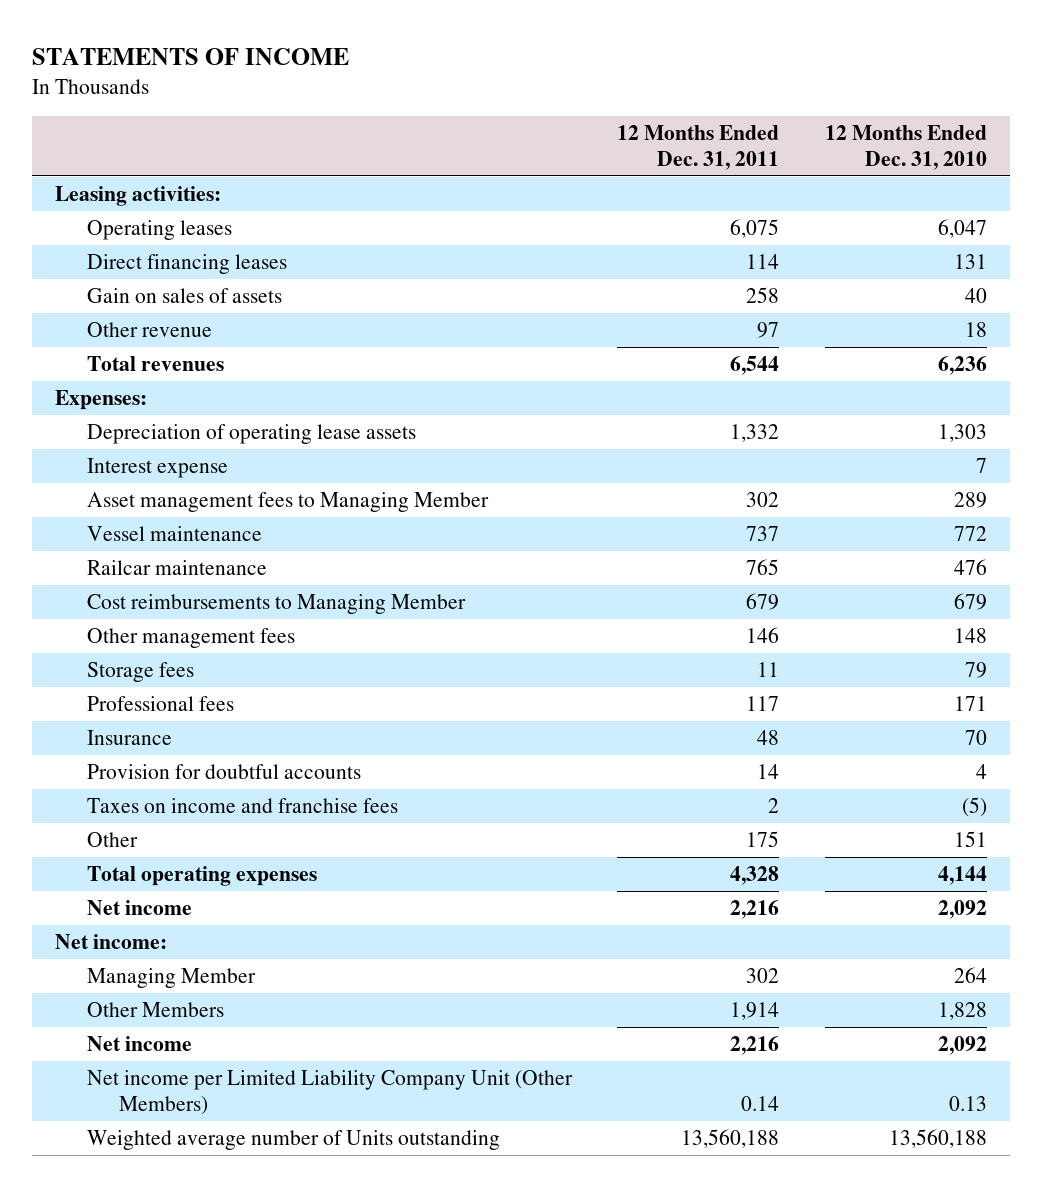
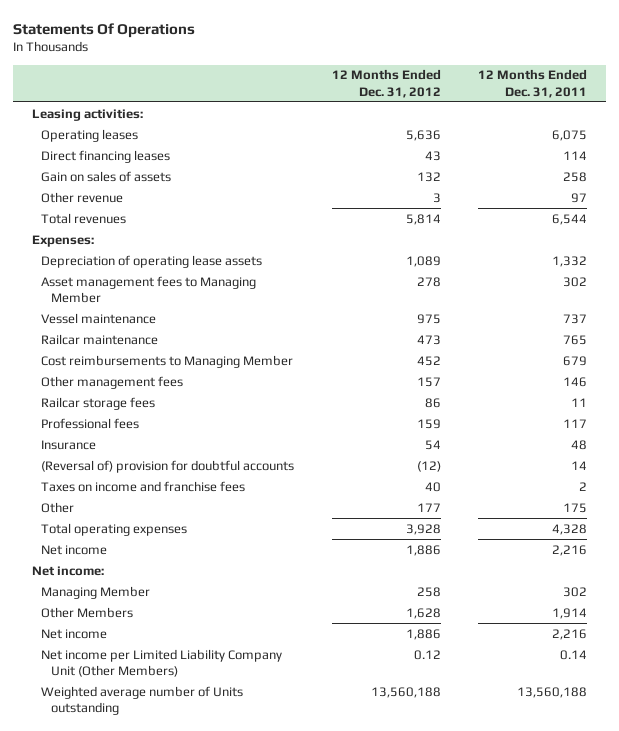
- STATEMENTS OF INCOME
+ Statements Of Operations
- | 12 Months Ended Dec. 31, 2011 | 12 Months Ended Dec. 31, 2010
+ | 12 Months Ended Dec. 31, 2012 | 12 Months Ended Dec. 31, 2011
- Interest expense | | 7
- Storage fees | 11 | 79
+ Railcar storage fees | 86 | 11
- Provision for doubtful accounts | 14 | 4
+ (Reversal of) provision for doubtful accounts | (12) | 14

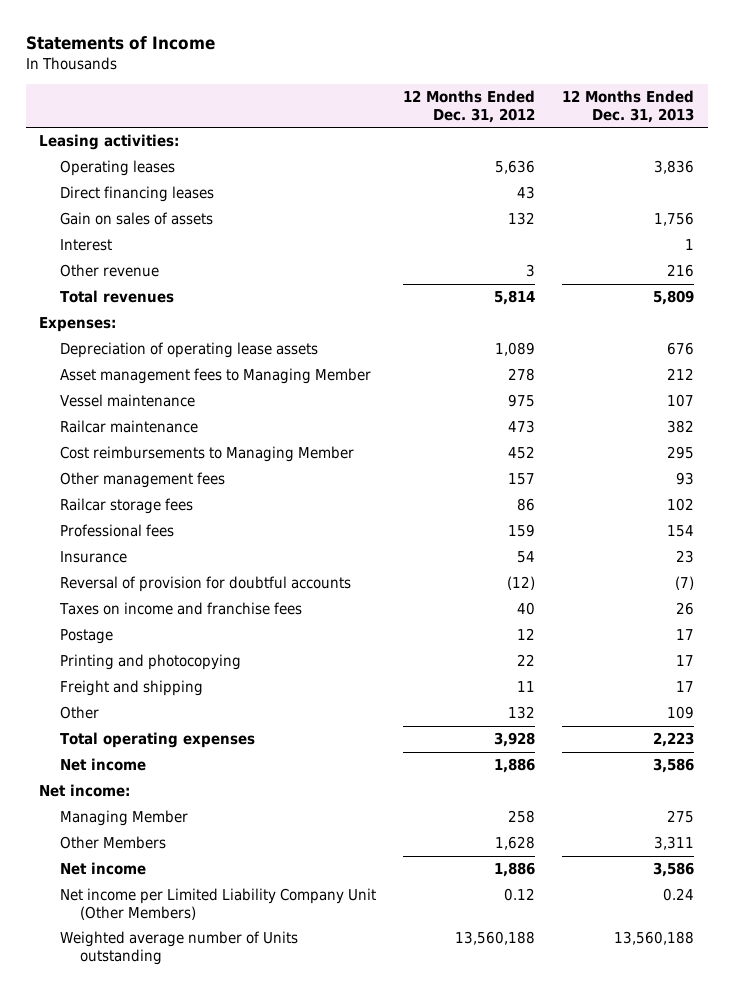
- Statements Of Operations
+ Statements of Income
- | 12 Months Ended Dec. 31, 2012 | 12 Months Ended Dec. 31, 2011
+ | 12 Months Ended Dec. 31, 2012 | 12 Months Ended Dec. 31, 2013
+ Interest | | 1
- (Reversal of) provision for doubtful accounts | (12) | 14
+ Reversal of provision for doubtful accounts | (12) | (7)
- Other | 177 | 175
+ Postage | 12 | 17
+ Printing and photocopying | 22 | 17
+ Freight and shipping | 11 | 17
+ Other | 132 | 109

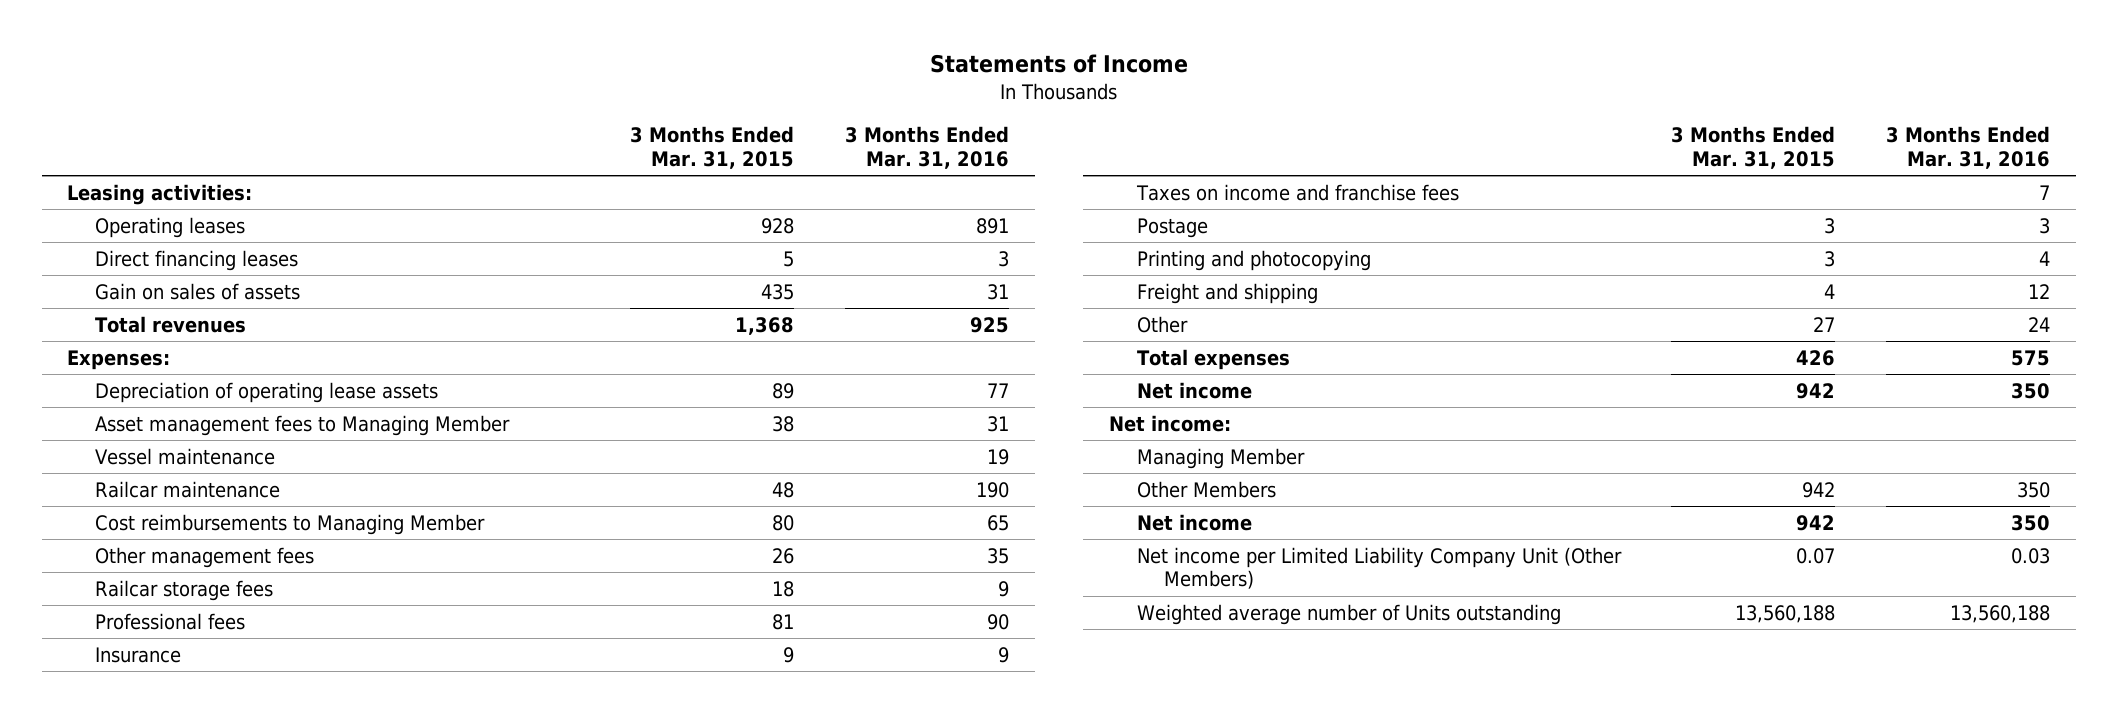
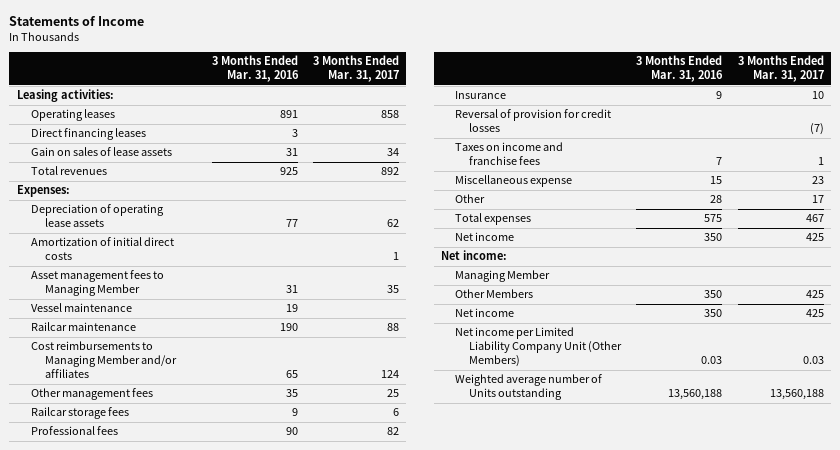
- | 3 Months Ended Mar. 31, 2015 | 3 Months Ended Mar. 31, 2016
+ | 3 Months Ended Mar. 31, 2016 | 3 Months Ended Mar. 31, 2017
- Gain on sales of assets | 435 | 31
+ Gain on sales of lease assets | 31 | 34
+ Amortization of initial direct costs | | 1
- Cost reimbursements to Managing Member | 80 | 65
+ Cost reimbursements to Managing Member and/or affiliates | 65 | 124
+ Reversal of provision for credit losses | | (7)
- Postage | 3 | 3
- Printing and photocopying | 3 | 4
- Freight and shipping | 4 | 12
- Other | 27 | 24
+ Miscellaneous expense | 15 | 23
+ Other | 28 | 17

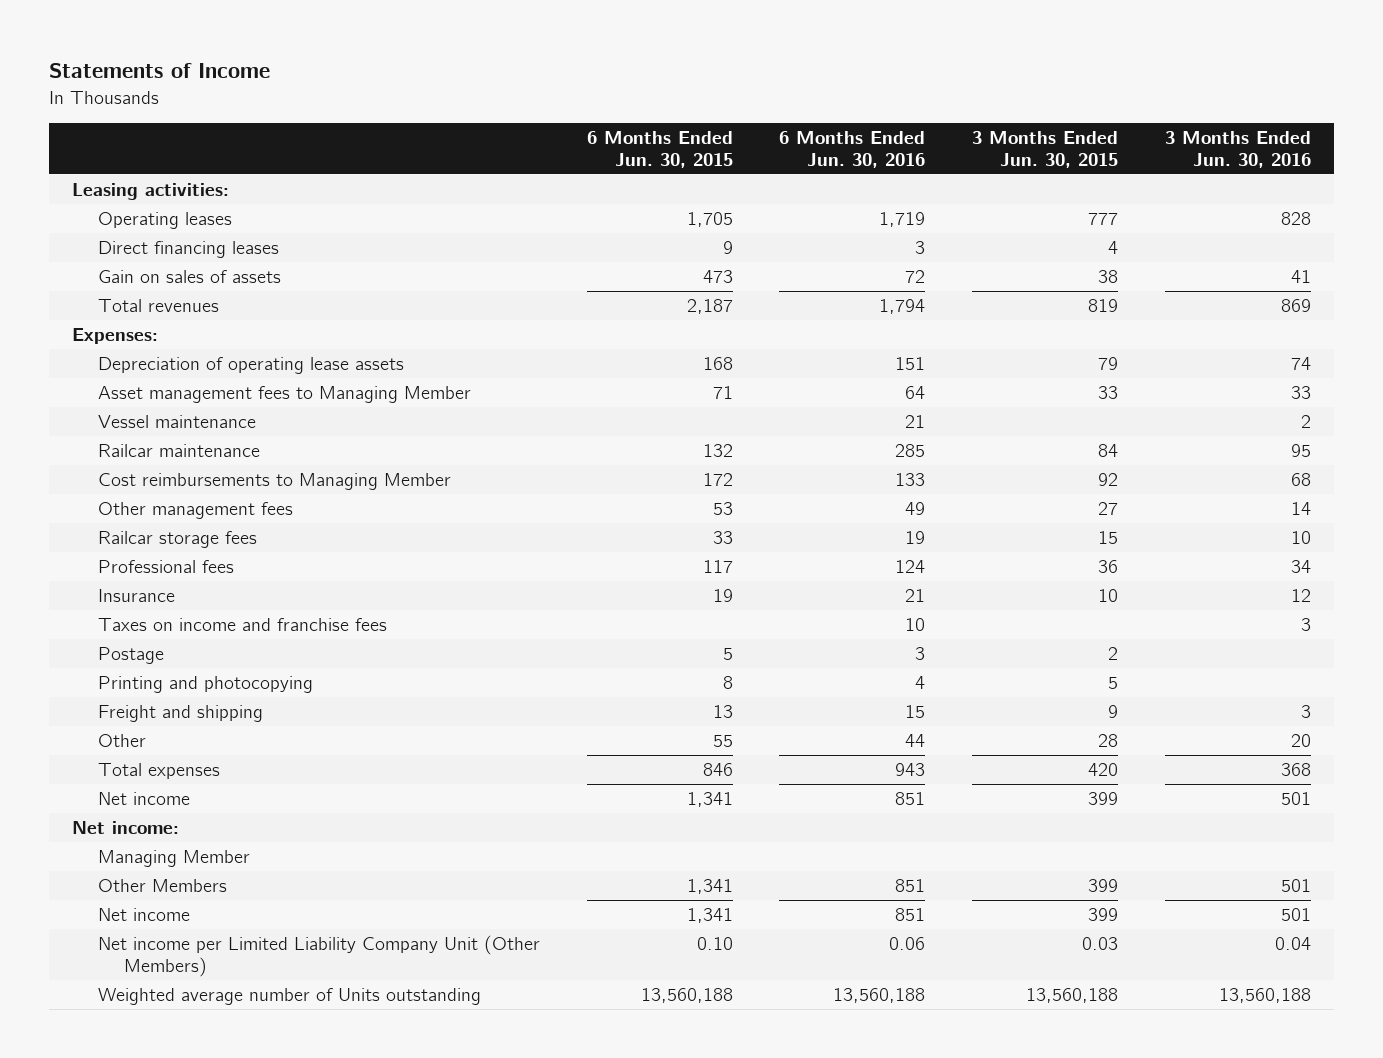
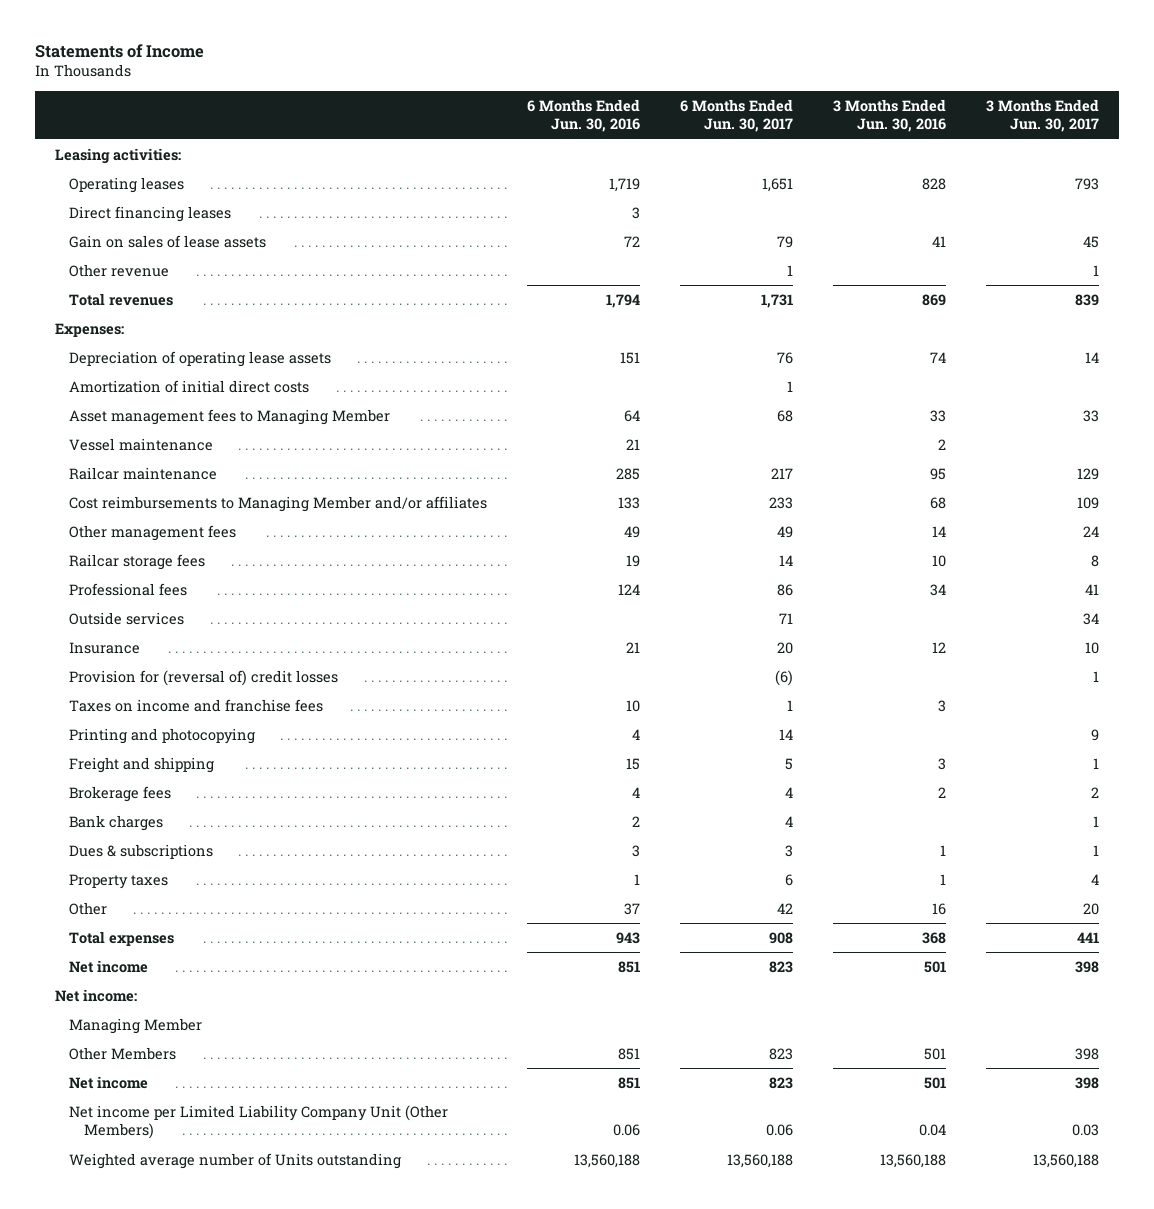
- | 6 Months Ended Jun. 30, 2015 | 6 Months Ended Jun. 30, 2016 | 3 Months Ended Jun. 30, 2015 | 3 Months Ended Jun. 30, 2016
+ | 6 Months Ended Jun. 30, 2016 | 6 Months Ended Jun. 30, 2017 | 3 Months Ended Jun. 30, 2016 | 3 Months Ended Jun. 30, 2017
- Gain on sales of assets | 473 | 72 | 38 | 41
+ Gain on sales of lease assets | 72 | 79 | 41 | 45
+ Other revenue | | 1 | | 1
+ Amortization of initial direct costs | | 1 | |
- Cost reimbursements to Managing Member | 172 | 133 | 92 | 68
+ Cost reimbursements to Managing Member and/or affiliates | 133 | 233 | 68 | 109
+ Outside services | | 71 | | 34
+ Provision for (reversal of) credit losses | | (6) | | 1
- Postage | 5 | 3 | 2 |
- Other | 55 | 44 | 28 | 20
+ Brokerage fees | 4 | 4 | 2 | 2
+ Bank charges | 2 | 4 | | 1
+ Dues & subscriptions | 3 | 3 | 1 | 1
+ Property taxes | 1 | 6 | 1 | 4
+ Other | 37 | 42 | 16 | 20

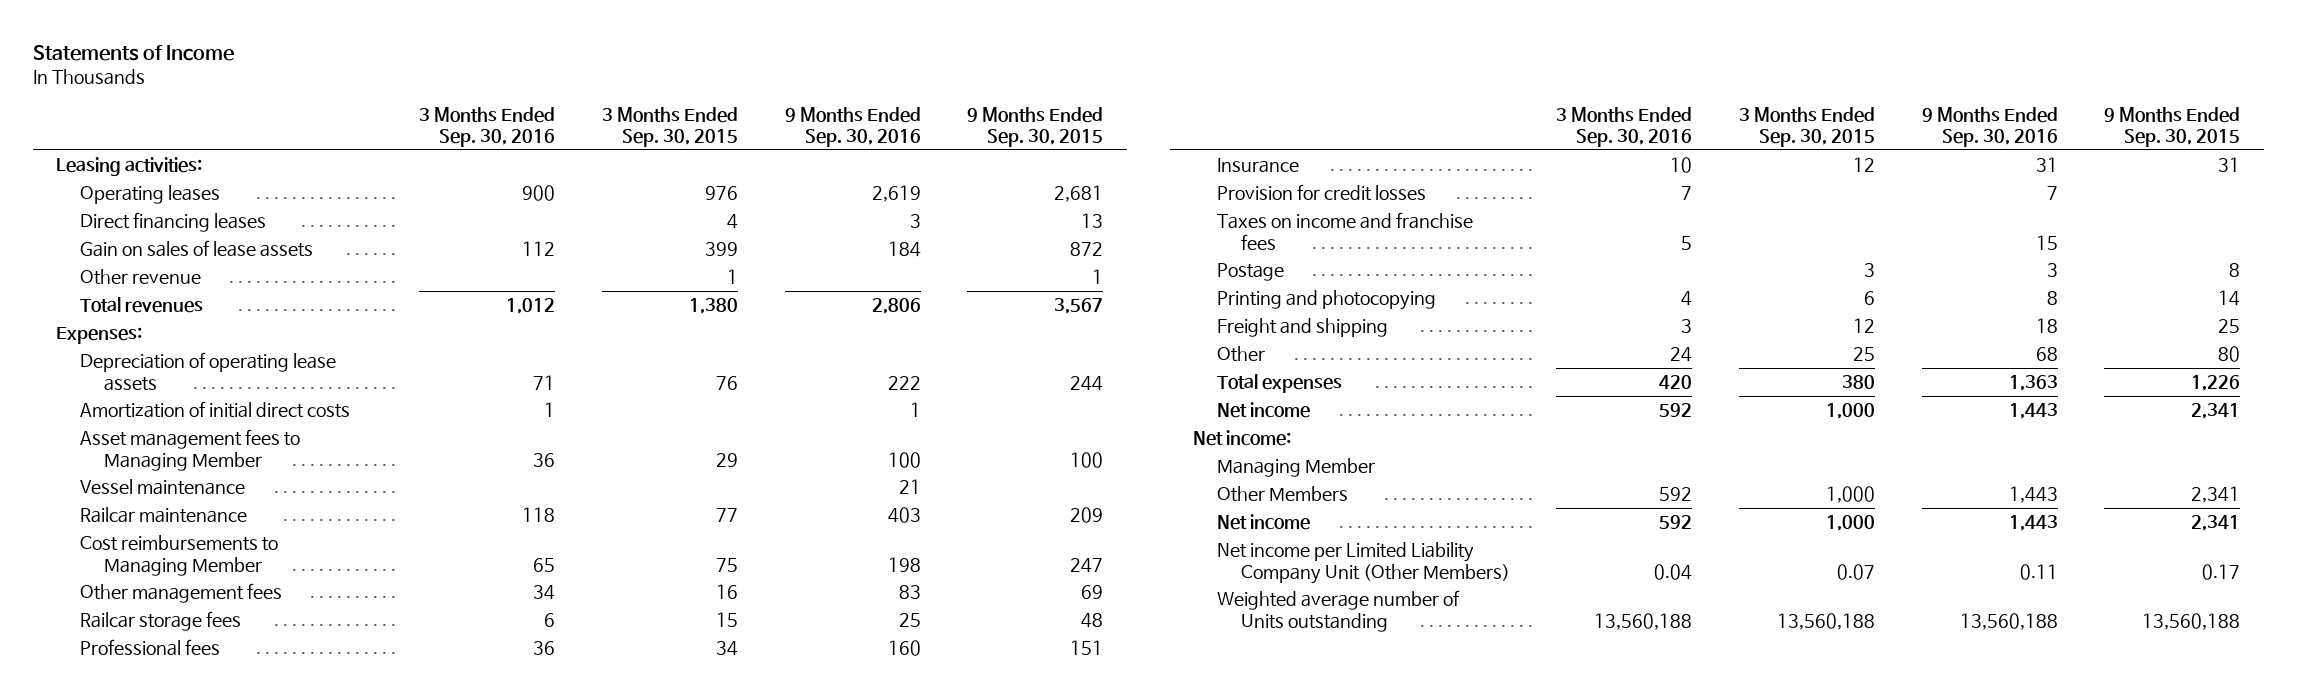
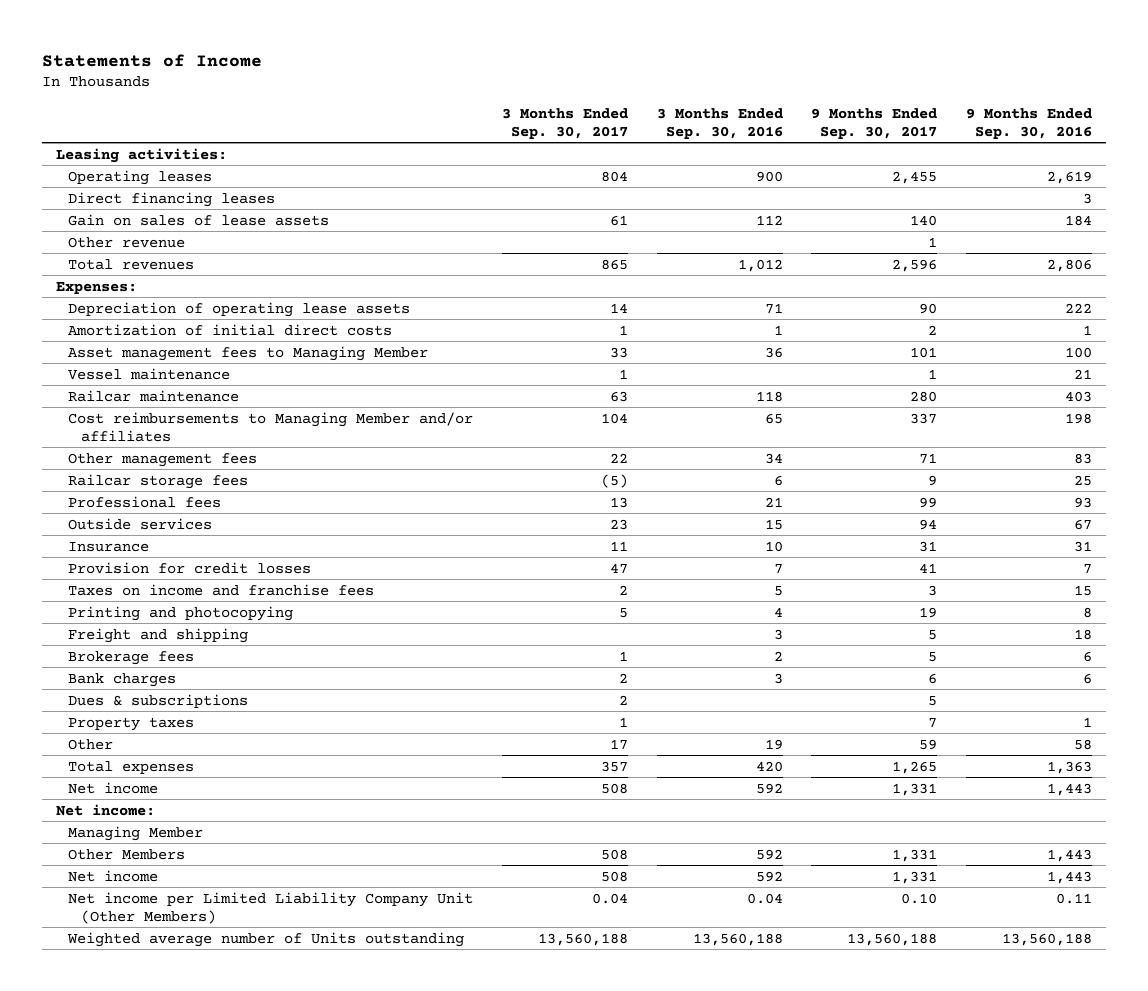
- | 3 Months Ended Sep. 30, 2016 | 3 Months Ended Sep. 30, 2015 | 9 Months Ended Sep. 30, 2016 | 9 Months Ended Sep. 30, 2015
+ | 3 Months Ended Sep. 30, 2017 | 3 Months Ended Sep. 30, 2016 | 9 Months Ended Sep. 30, 2017 | 9 Months Ended Sep. 30, 2016
- Cost reimbursements to Managing Member | 65 | 75 | 198 | 247
+ Cost reimbursements to Managing Member and/or affiliates | 104 | 65 | 337 | 198
- Professional fees | 36 | 34 | 160 | 151
+ Professional fees | 13 | 21 | 99 | 93
+ Outside services | 23 | 15 | 94 | 67
- Postage | | 3 | 3 | 8
- Other | 24 | 25 | 68 | 80
+ Brokerage fees | 1 | 2 | 5 | 6
+ Bank charges | 2 | 3 | 6 | 6
+ Dues & subscriptions | 2 | | 5 |
+ Property taxes | 1 | | 7 | 1
+ Other | 17 | 19 | 59 | 58

